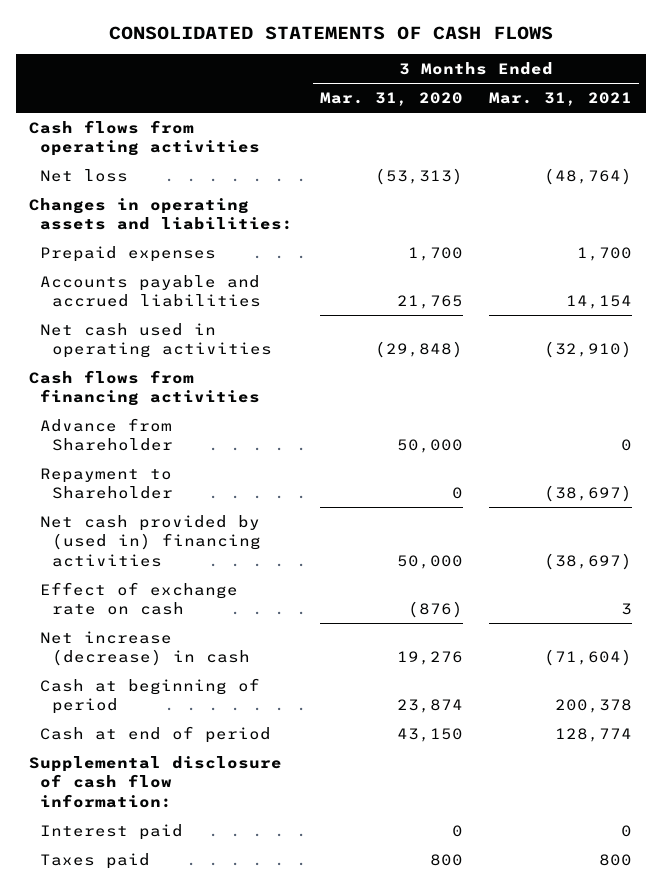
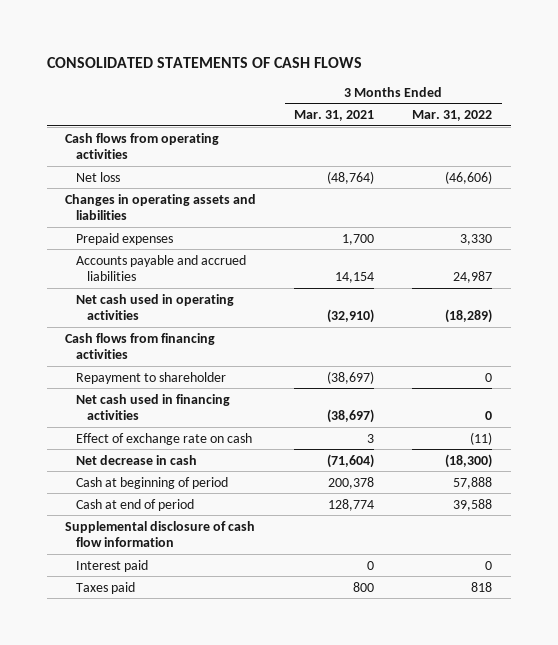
- | 3 Months Ended Mar. 31, 2020 | 3 Months Ended Mar. 31, 2021
+ | 3 Months Ended Mar. 31, 2021 | 3 Months Ended Mar. 31, 2022
- Changes in operating assets and liabilities:
+ Changes in operating assets and liabilities
- Advance from Shareholder | 50,000 | 0
- Repayment to Shareholder | 0 | (38,697)
- Net cash provided by (used in) financing activities | 50,000 | (38,697)
+ Repayment to shareholder | (38,697) | 0
+ Net cash used in financing activities | (38,697) | 0
- Net increase (decrease) in cash | 19,276 | (71,604)
+ Net decrease in cash | (71,604) | (18,300)
- Supplemental disclosure of cash flow information:
+ Supplemental disclosure of cash flow information

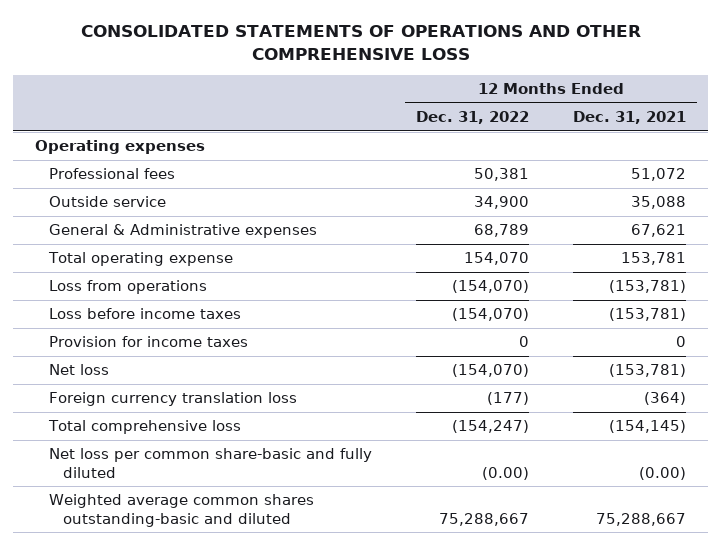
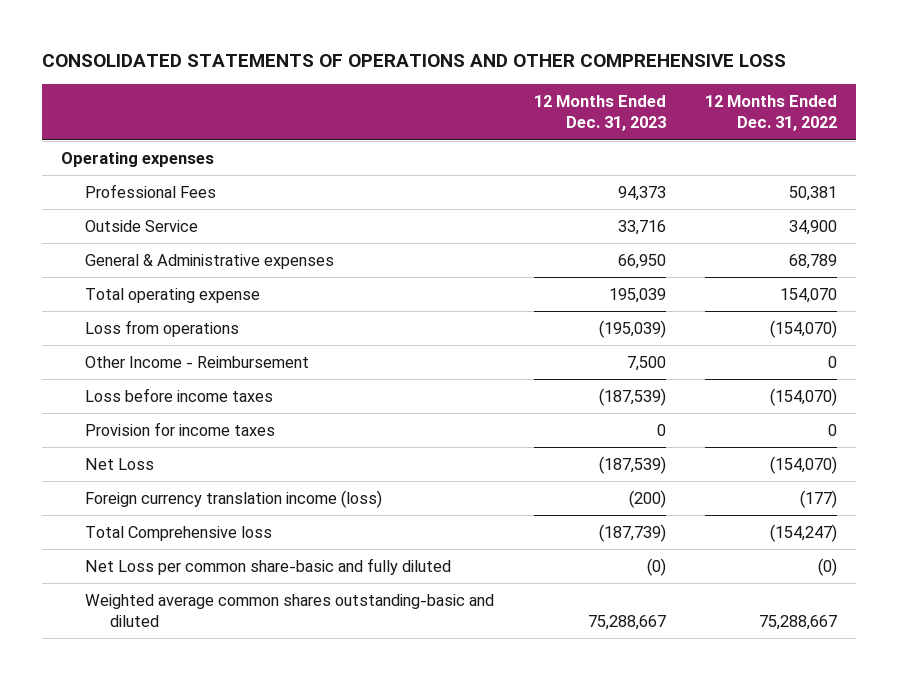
- | 12 Months Ended Dec. 31, 2022 | 12 Months Ended Dec. 31, 2021
+ | 12 Months Ended Dec. 31, 2023 | 12 Months Ended Dec. 31, 2022
- Professional fees | 50,381 | 51,072
- Outside service | 34,900 | 35,088
+ Professional Fees | 94,373 | 50,381
+ Outside Service | 33,716 | 34,900
+ Other Income - Reimbursement | 7,500 | 0
- Net loss | (154,070) | (153,781)
- Foreign currency translation loss | (177) | (364)
- Total comprehensive loss | (154,247) | (154,145)
- Net loss per common share-basic and fully diluted | (0.00) | (0.00)
+ Net Loss | (187,539) | (154,070)
+ Foreign currency translation income (loss) | (200) | (177)
+ Total Comprehensive loss | (187,739) | (154,247)
+ Net Loss per common share-basic and fully diluted | (0) | (0)

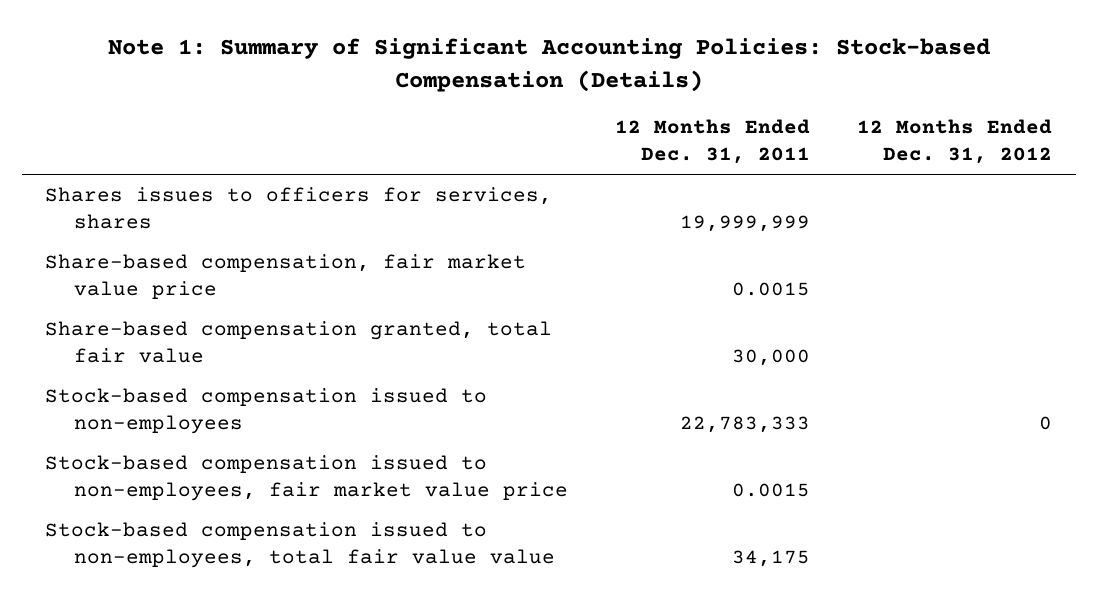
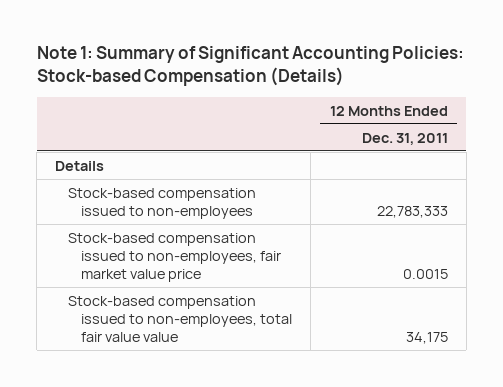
- | 12 Months Ended Dec. 31, 2011 | 12 Months Ended Dec. 31, 2012
+ | 12 Months Ended Dec. 31, 2011
- Shares issues to officers for services, shares | 19,999,999 |
- Share-based compensation, fair market value price | 0.0015 |
- Share-based compensation granted, total fair value | 30,000 |
+ Details

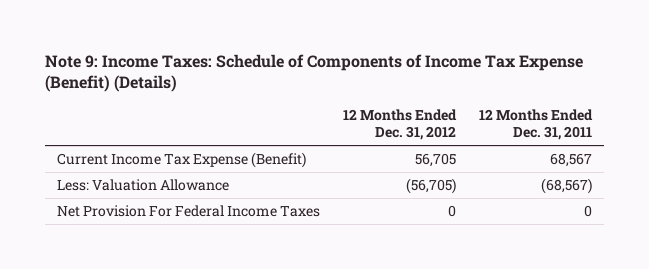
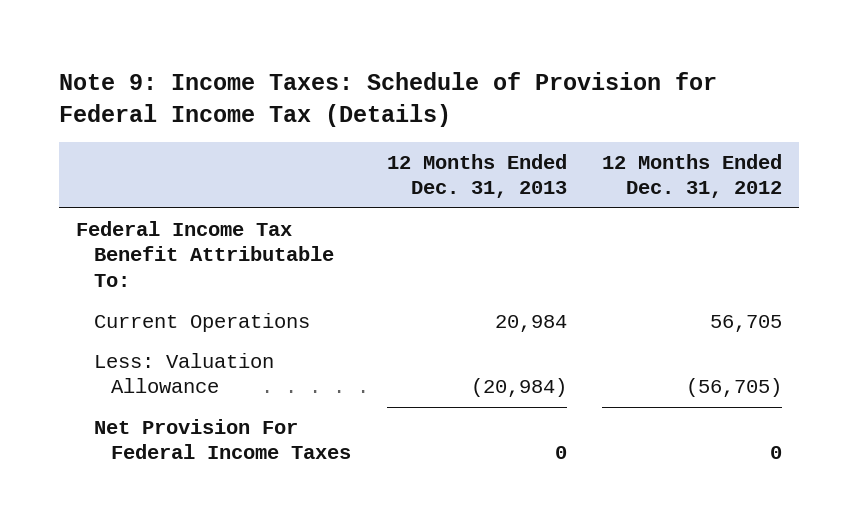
- Note 9: Income Taxes: Schedule of Components of Income Tax Expense (Benefit) (Details)
+ Note 9: Income Taxes: Schedule of Provision for Federal Income Tax (Details)
- | 12 Months Ended Dec. 31, 2012 | 12 Months Ended Dec. 31, 2011
+ | 12 Months Ended Dec. 31, 2013 | 12 Months Ended Dec. 31, 2012
- Current Income Tax Expense (Benefit) | 56,705 | 68,567
+ Federal Income Tax Benefit Attributable To:
+ Current Operations | 20,984 | 56,705

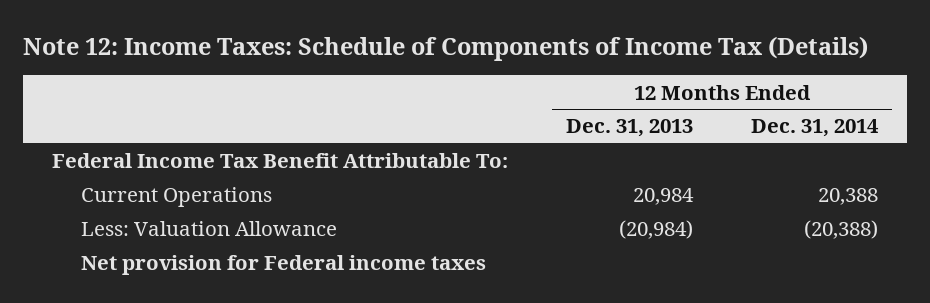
- Note 9: Income Taxes: Schedule of Provision for Federal Income Tax (Details)
+ Note 12: Income Taxes: Schedule of Components of Income Tax (Details)
- | 12 Months Ended Dec. 31, 2013 | 12 Months Ended Dec. 31, 2012
+ | 12 Months Ended Dec. 31, 2013 | 12 Months Ended Dec. 31, 2014
- Net Provision For Federal Income Taxes | 0 | 0
+ Net provision for Federal income taxes

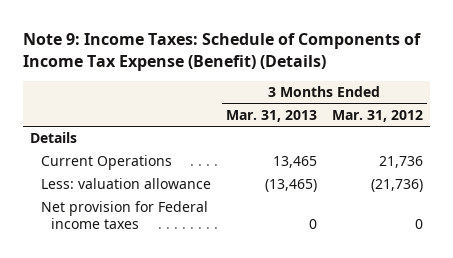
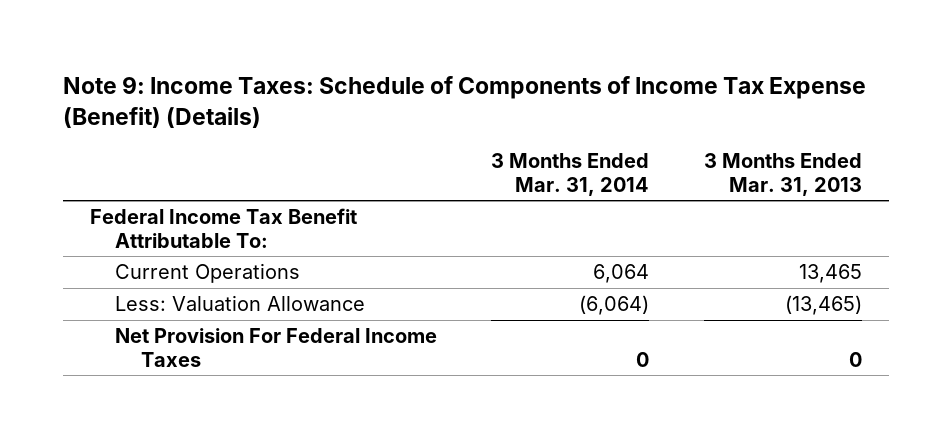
- | 3 Months Ended Mar. 31, 2013 | 3 Months Ended Mar. 31, 2012
+ | 3 Months Ended Mar. 31, 2014 | 3 Months Ended Mar. 31, 2013
- Details
+ Federal Income Tax Benefit Attributable To:
- Less: valuation allowance | (13,465) | (21,736)
- Net provision for Federal income taxes | 0 | 0
+ Less: Valuation Allowance | (6,064) | (13,465)
+ Net Provision For Federal Income Taxes | 0 | 0

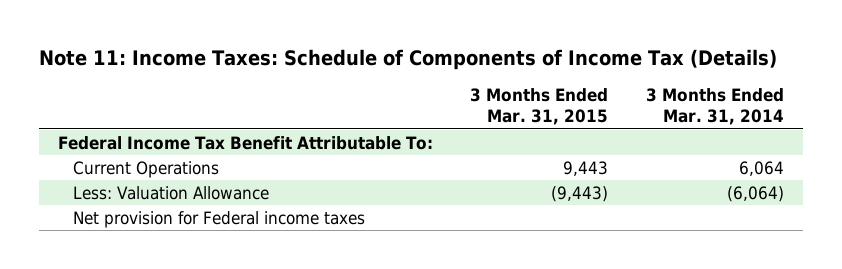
- Note 9: Income Taxes: Schedule of Components of Income Tax Expense (Benefit) (Details)
+ Note 11: Income Taxes: Schedule of Components of Income Tax (Details)
- | 3 Months Ended Mar. 31, 2014 | 3 Months Ended Mar. 31, 2013
+ | 3 Months Ended Mar. 31, 2015 | 3 Months Ended Mar. 31, 2014
- Net Provision For Federal Income Taxes | 0 | 0
+ Net provision for Federal income taxes

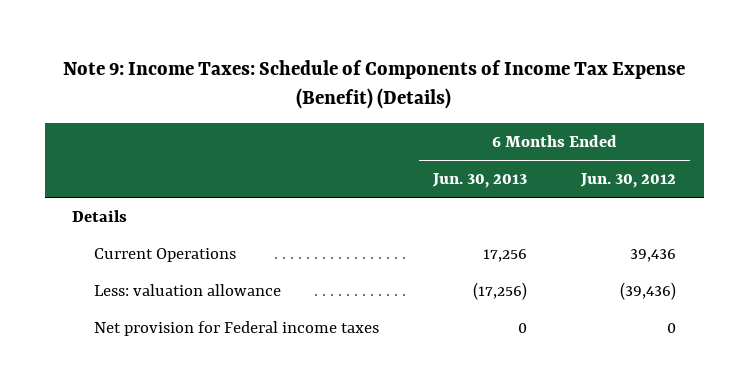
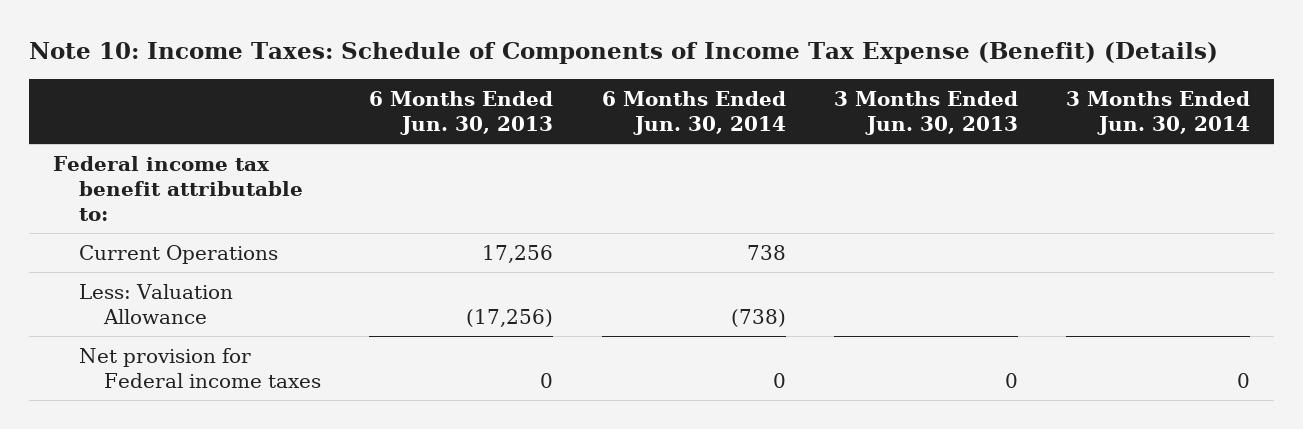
- Note 9: Income Taxes: Schedule of Components of Income Tax Expense (Benefit) (Details)
+ Note 10: Income Taxes: Schedule of Components of Income Tax Expense (Benefit) (Details)
- | 6 Months Ended Jun. 30, 2013 | 6 Months Ended Jun. 30, 2012
+ | 6 Months Ended Jun. 30, 2013 | 6 Months Ended Jun. 30, 2014 | 3 Months Ended Jun. 30, 2013 | 3 Months Ended Jun. 30, 2014
- Details
+ Federal income tax benefit attributable to:
- Less: valuation allowance | (17,256) | (39,436)
+ Less: Valuation Allowance | (17,256) | (738) | |

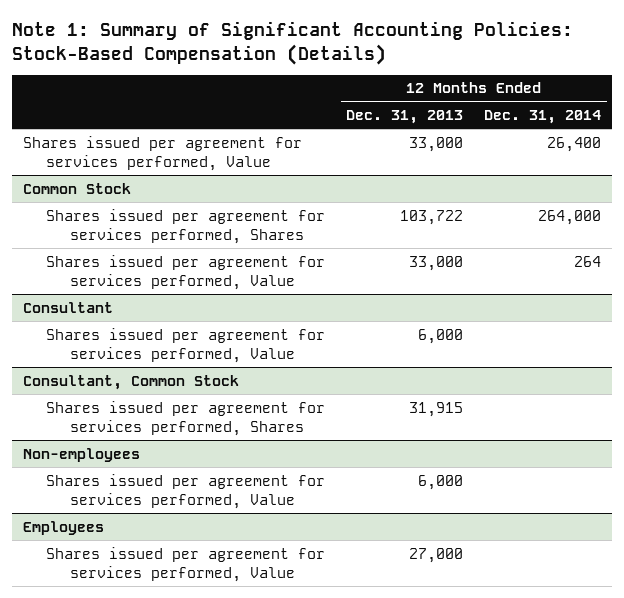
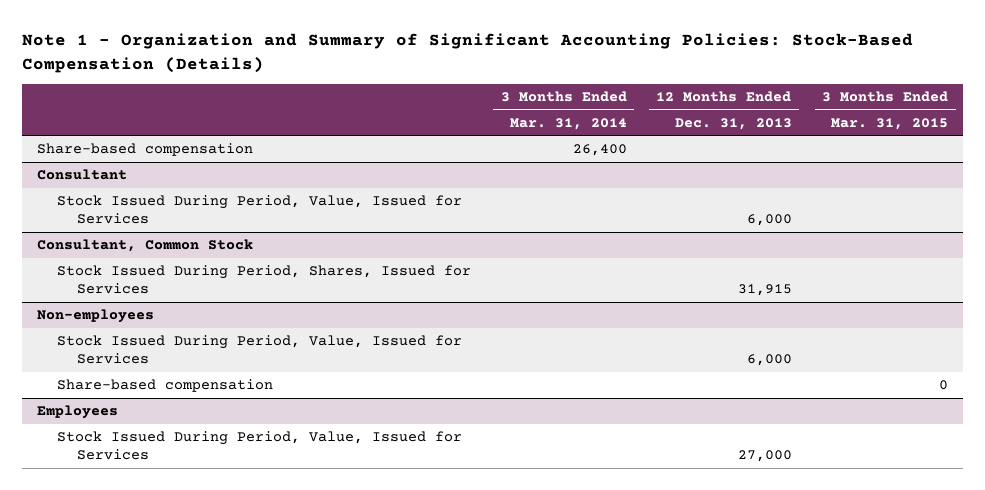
- Note 1: Summary of Significant Accounting Policies: Stock-Based Compensation (Details)
+ Note 1 - Organization and Summary of Significant Accounting Policies: Stock-Based Compensation (Details)
- | 12 Months Ended Dec. 31, 2013 | 12 Months Ended Dec. 31, 2014
+ | 3 Months Ended Mar. 31, 2014 | 12 Months Ended Dec. 31, 2013 | 3 Months Ended Mar. 31, 2015
- Shares issued per agreement for services performed, Value | 33,000 | 26,400
- Common Stock
- Shares issued per agreement for services performed, Shares | 103,722 | 264,000
- Shares issued per agreement for services performed, Value | 33,000 | 264
+ Share-based compensation | 26,400 | |
@ Consultant
- Shares issued per agreement for services performed, Value | 6,000 |
+ Stock Issued During Period, Value, Issued for Services | | 6,000 |
@ Consultant, Common Stock
- Shares issued per agreement for services performed, Shares | 31,915 |
+ Stock Issued During Period, Shares, Issued for Services | | 31,915 |
@ Non-employees
- Shares issued per agreement for services performed, Value | 6,000 |
+ Stock Issued During Period, Value, Issued for Services | | 6,000 |
+ Share-based compensation | | | 0
@ Employees
- Shares issued per agreement for services performed, Value | 27,000 |
+ Stock Issued During Period, Value, Issued for Services | | 27,000 |

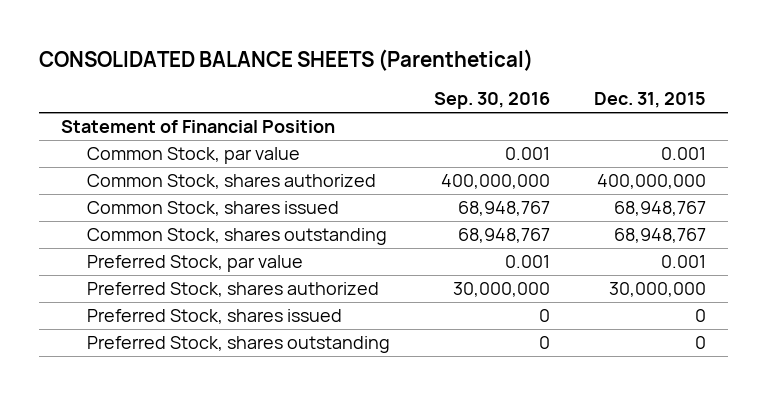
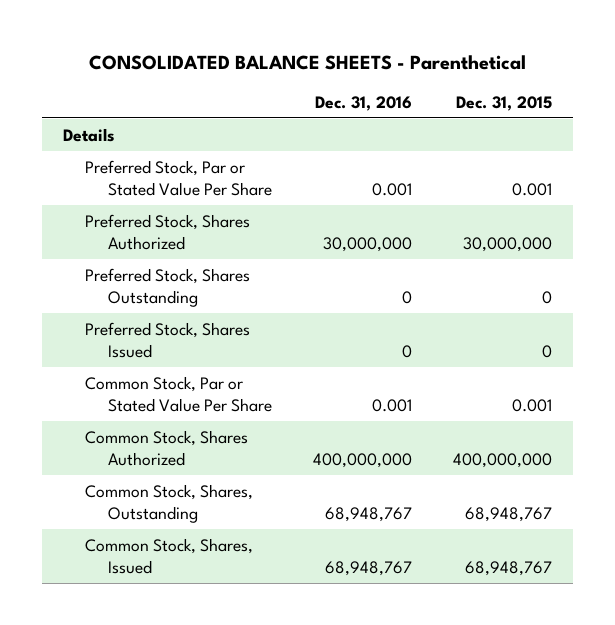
- CONSOLIDATED BALANCE SHEETS (Parenthetical)
+ CONSOLIDATED BALANCE SHEETS - Parenthetical
- | Sep. 30, 2016 | Dec. 31, 2015
+ | Dec. 31, 2016 | Dec. 31, 2015
- Statement of Financial Position
- Common Stock, par value | 0.001 | 0.001
- Common Stock, shares authorized | 400,000,000 | 400,000,000
- Common Stock, shares issued | 68,948,767 | 68,948,767
- Common Stock, shares outstanding | 68,948,767 | 68,948,767
- Preferred Stock, par value | 0.001 | 0.001
- Preferred Stock, shares authorized | 30,000,000 | 30,000,000
- Preferred Stock, shares issued | 0 | 0
- Preferred Stock, shares outstanding | 0 | 0
+ Details
+ Preferred Stock, Par or Stated Value Per Share | 0.001 | 0.001
+ Preferred Stock, Shares Authorized | 30,000,000 | 30,000,000
+ Preferred Stock, Shares Outstanding | 0 | 0
+ Preferred Stock, Shares Issued | 0 | 0
+ Common Stock, Par or Stated Value Per Share | 0.001 | 0.001
+ Common Stock, Shares Authorized | 400,000,000 | 400,000,000
+ Common Stock, Shares, Outstanding | 68,948,767 | 68,948,767
+ Common Stock, Shares, Issued | 68,948,767 | 68,948,767

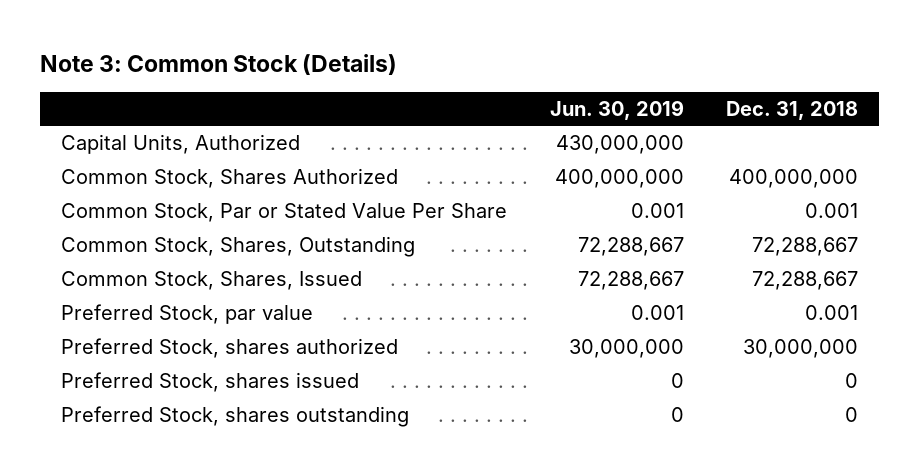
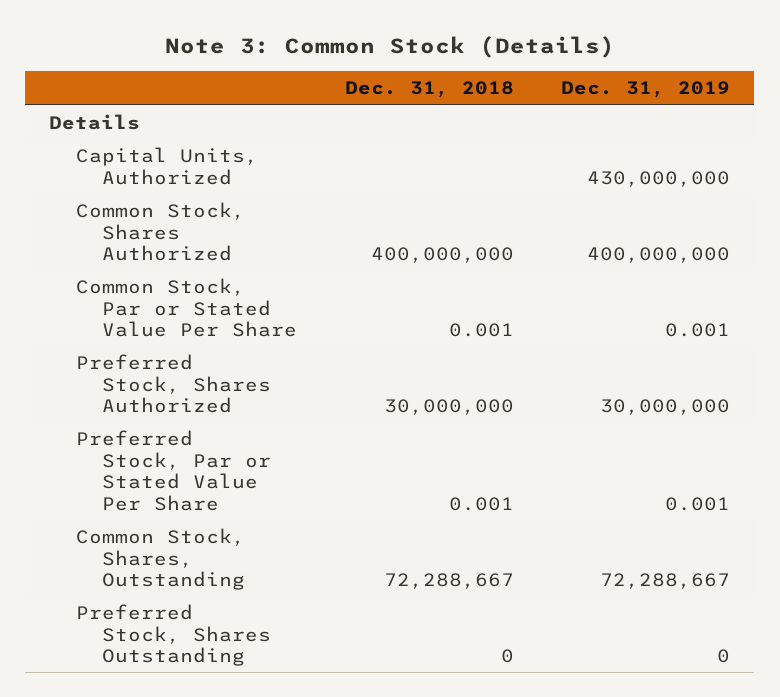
- | Jun. 30, 2019 | Dec. 31, 2018
+ | Dec. 31, 2018 | Dec. 31, 2019
+ Details
+ Preferred Stock, Shares Authorized | 30,000,000 | 30,000,000
+ Preferred Stock, Par or Stated Value Per Share | 0.001 | 0.001
- Common Stock, Shares, Issued | 72,288,667 | 72,288,667
- Preferred Stock, par value | 0.001 | 0.001
- Preferred Stock, shares authorized | 30,000,000 | 30,000,000
- Preferred Stock, shares issued | 0 | 0
- Preferred Stock, shares outstanding | 0 | 0
+ Preferred Stock, Shares Outstanding | 0 | 0

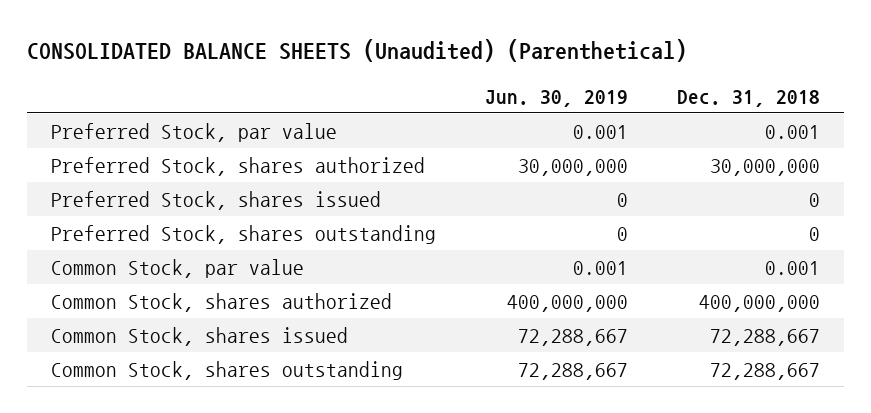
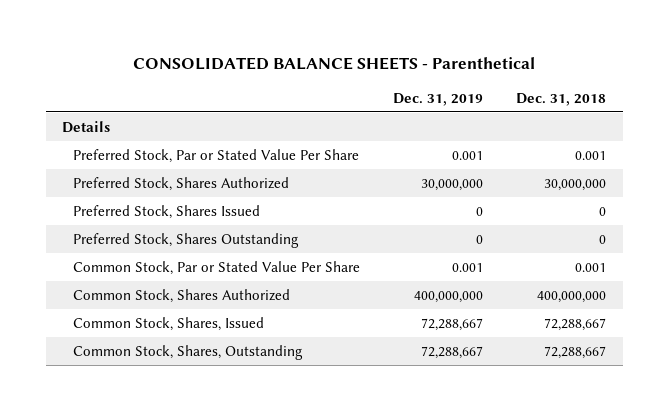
- CONSOLIDATED BALANCE SHEETS (Unaudited) (Parenthetical)
+ CONSOLIDATED BALANCE SHEETS - Parenthetical
- | Jun. 30, 2019 | Dec. 31, 2018
+ | Dec. 31, 2019 | Dec. 31, 2018
- Preferred Stock, par value | 0.001 | 0.001
- Preferred Stock, shares authorized | 30,000,000 | 30,000,000
- Preferred Stock, shares issued | 0 | 0
- Preferred Stock, shares outstanding | 0 | 0
- Common Stock, par value | 0.001 | 0.001
- Common Stock, shares authorized | 400,000,000 | 400,000,000
- Common Stock, shares issued | 72,288,667 | 72,288,667
- Common Stock, shares outstanding | 72,288,667 | 72,288,667
+ Details
+ Preferred Stock, Par or Stated Value Per Share | 0.001 | 0.001
+ Preferred Stock, Shares Authorized | 30,000,000 | 30,000,000
+ Preferred Stock, Shares Issued | 0 | 0
+ Preferred Stock, Shares Outstanding | 0 | 0
+ Common Stock, Par or Stated Value Per Share | 0.001 | 0.001
+ Common Stock, Shares Authorized | 400,000,000 | 400,000,000
+ Common Stock, Shares, Issued | 72,288,667 | 72,288,667
+ Common Stock, Shares, Outstanding | 72,288,667 | 72,288,667

